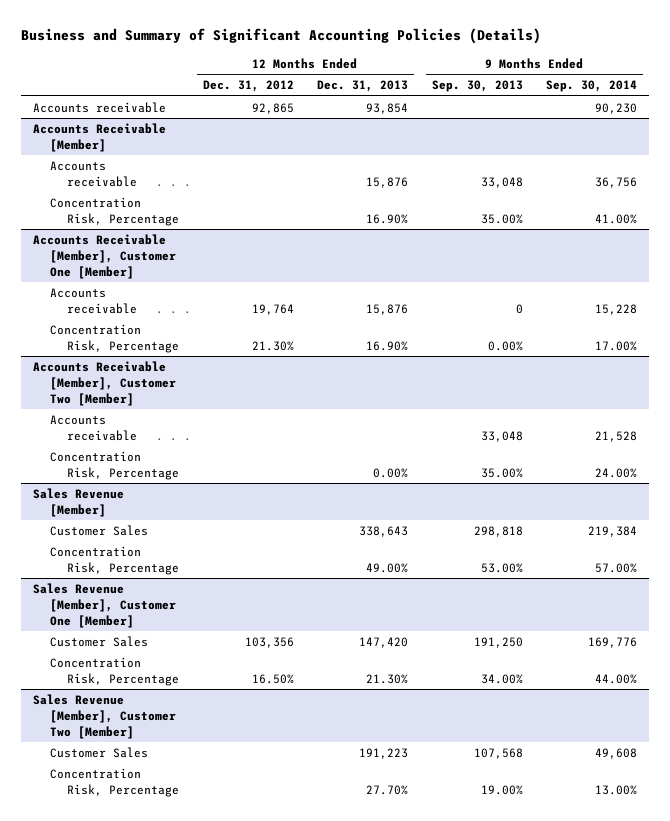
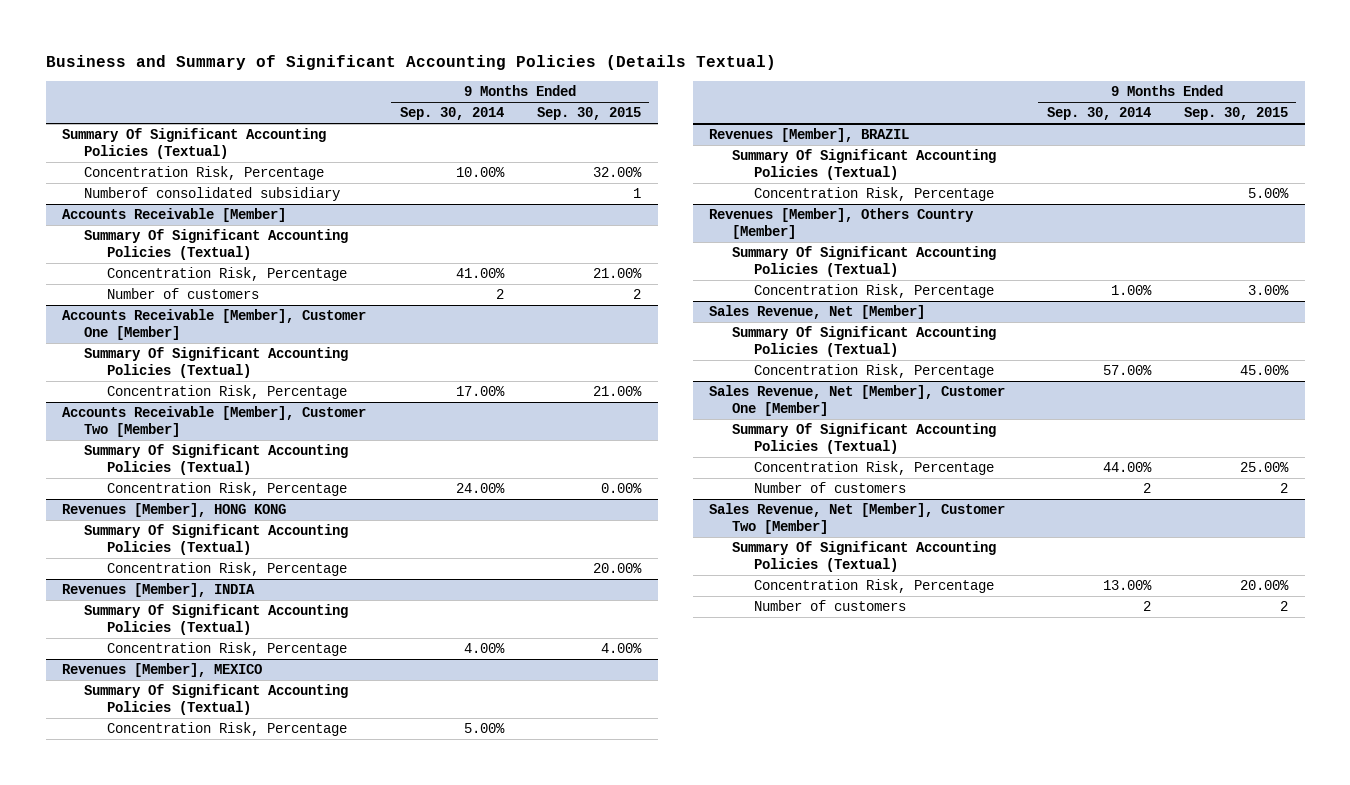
- Business and Summary of Significant Accounting Policies (Details)
+ Business and Summary of Significant Accounting Policies (Details Textual)
- | 12 Months Ended Dec. 31, 2012 | 12 Months Ended Dec. 31, 2013 | 9 Months Ended Sep. 30, 2013 | 9 Months Ended Sep. 30, 2014
+ | 9 Months Ended Sep. 30, 2014 | 9 Months Ended Sep. 30, 2015
- Accounts receivable | 92,865 | 93,854 | | 90,230
+ Summary Of Significant Accounting Policies (Textual)
+ Concentration Risk, Percentage | 10.00% | 32.00%
+ Numberof consolidated subsidiary | | 1
@ Accounts Receivable [Member]
- Accounts receivable | | 15,876 | 33,048 | 36,756
+ Summary Of Significant Accounting Policies (Textual)
+ Number of customers | 2 | 2
@ Accounts Receivable [Member], Customer One [Member]
- Accounts receivable | 19,764 | 15,876 | 0 | 15,228
+ Summary Of Significant Accounting Policies (Textual)
@ Accounts Receivable [Member], Customer Two [Member]
- Accounts receivable | | | 33,048 | 21,528
+ Summary Of Significant Accounting Policies (Textual)
- Sales Revenue [Member]
- Customer Sales | | 338,643 | 298,818 | 219,384
+ Revenues [Member], HONG KONG
+ Summary Of Significant Accounting Policies (Textual)
+ Concentration Risk, Percentage | | 20.00%
+ Revenues [Member], INDIA
+ Summary Of Significant Accounting Policies (Textual)
+ Concentration Risk, Percentage | 4.00% | 4.00%
+ Revenues [Member], MEXICO
+ Summary Of Significant Accounting Policies (Textual)
+ Concentration Risk, Percentage | 5.00% |
+ Revenues [Member], BRAZIL
+ Summary Of Significant Accounting Policies (Textual)
+ Concentration Risk, Percentage | | 5.00%
+ Revenues [Member], Others Country [Member]
+ Summary Of Significant Accounting Policies (Textual)
+ Concentration Risk, Percentage | 1.00% | 3.00%
+ Sales Revenue, Net [Member]
+ Summary Of Significant Accounting Policies (Textual)
- Sales Revenue [Member], Customer One [Member]
- Customer Sales | 103,356 | 147,420 | 191,250 | 169,776
+ Sales Revenue, Net [Member], Customer One [Member]
+ Summary Of Significant Accounting Policies (Textual)
- Sales Revenue [Member], Customer Two [Member]
- Customer Sales | | 191,223 | 107,568 | 49,608
+ Number of customers | 2 | 2
+ Sales Revenue, Net [Member], Customer Two [Member]
+ Summary Of Significant Accounting Policies (Textual)
+ Number of customers | 2 | 2

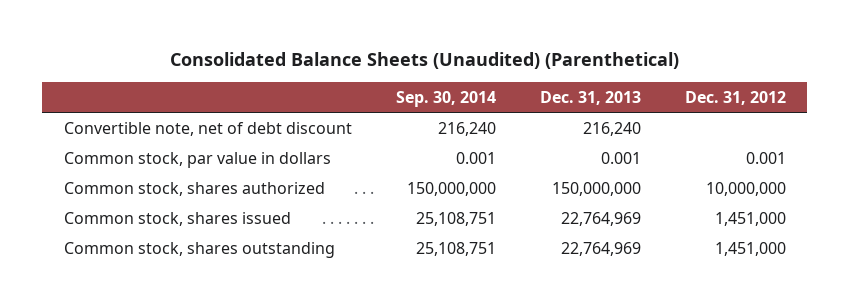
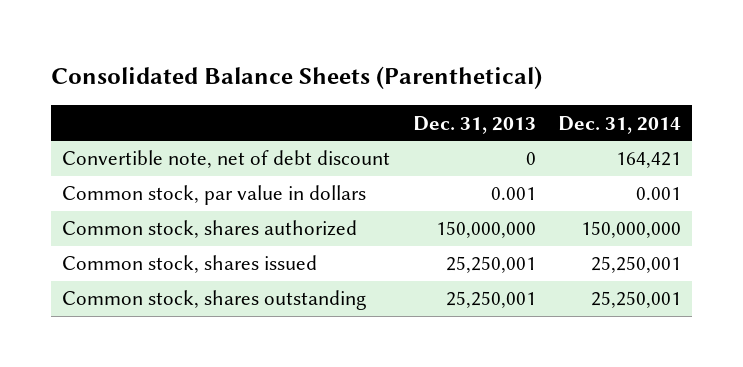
- Consolidated Balance Sheets (Unaudited) (Parenthetical)
+ Consolidated Balance Sheets (Parenthetical)
- | Sep. 30, 2014 | Dec. 31, 2013 | Dec. 31, 2012
+ | Dec. 31, 2013 | Dec. 31, 2014
- Convertible note, net of debt discount | 216,240 | 216,240 |
+ Convertible note, net of debt discount | 0 | 164,421
- Common stock, shares issued | 25,108,751 | 22,764,969 | 1,451,000
- Common stock, shares outstanding | 25,108,751 | 22,764,969 | 1,451,000
+ Common stock, shares issued | 25,250,001 | 25,250,001
+ Common stock, shares outstanding | 25,250,001 | 25,250,001

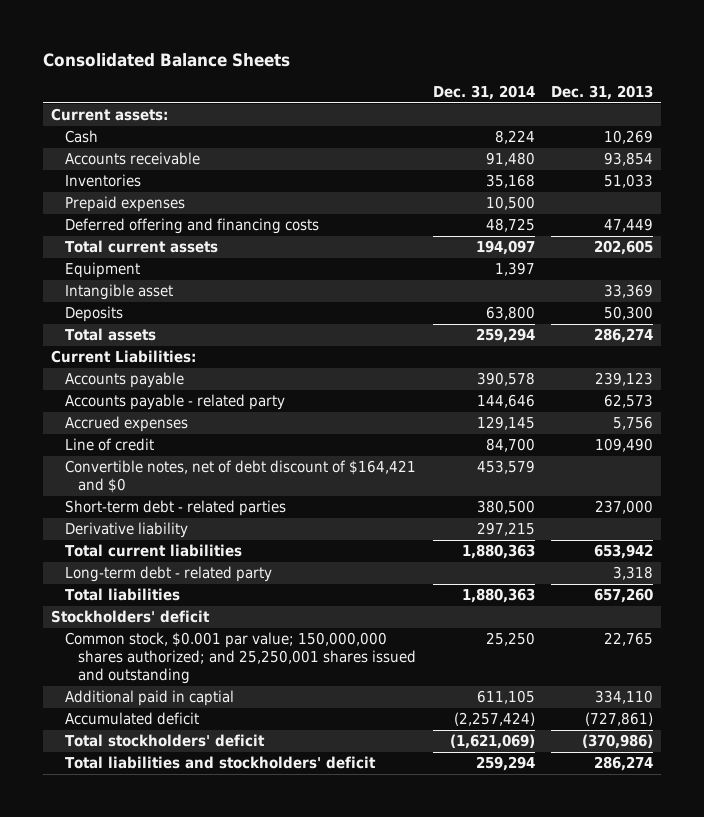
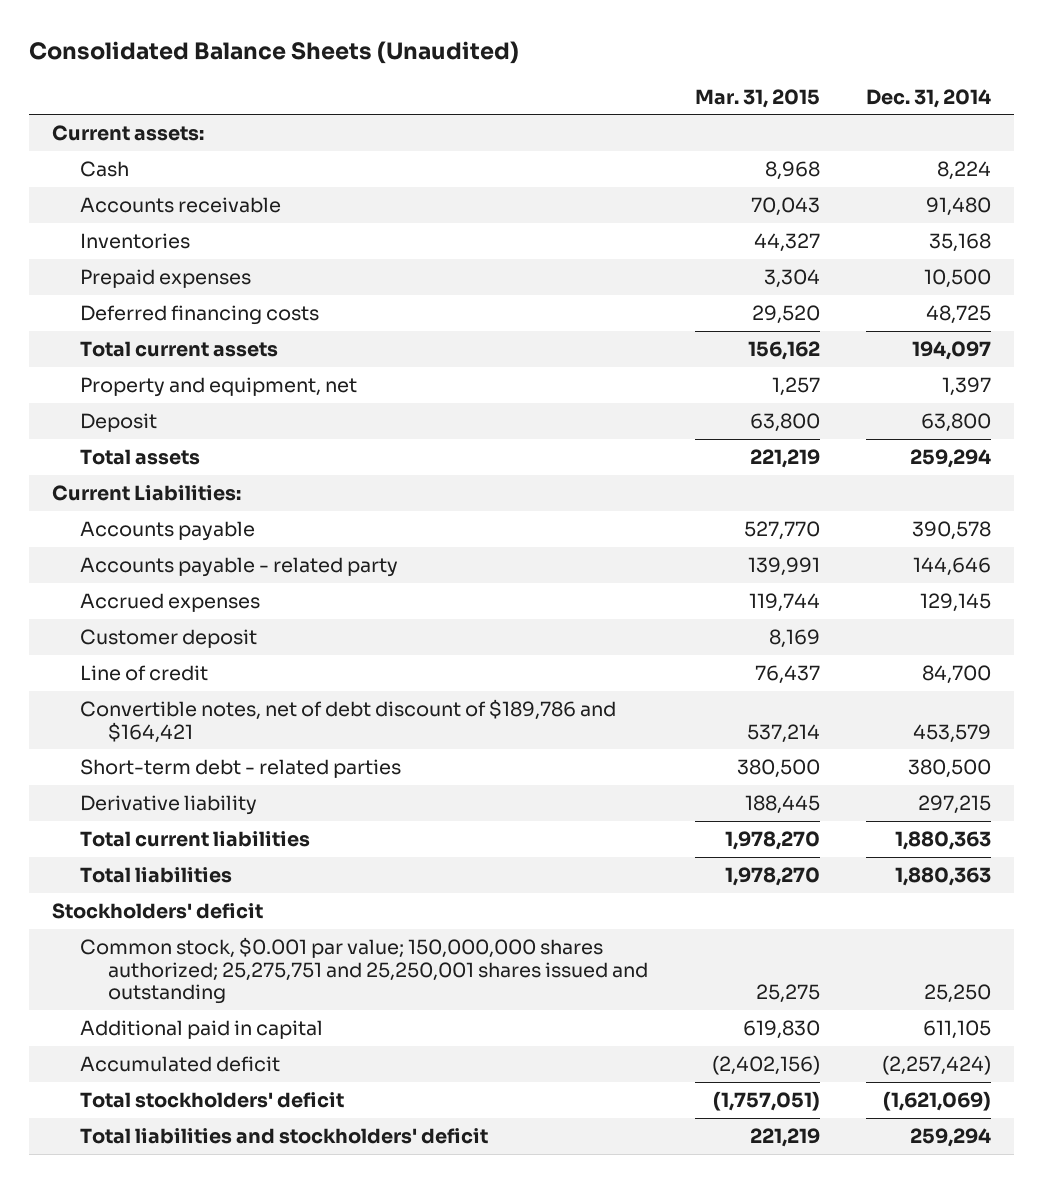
- Consolidated Balance Sheets
+ Consolidated Balance Sheets (Unaudited)
- | Dec. 31, 2014 | Dec. 31, 2013
+ | Mar. 31, 2015 | Dec. 31, 2014
- Deferred offering and financing costs | 48,725 | 47,449
+ Deferred financing costs | 29,520 | 48,725
- Equipment | 1,397 |
- Intangible asset | | 33,369
- Deposits | 63,800 | 50,300
+ Property and equipment, net | 1,257 | 1,397
+ Deposit | 63,800 | 63,800
+ Customer deposit | 8,169 |
- Convertible notes, net of debt discount of $164,421 and $0 | 453,579 |
+ Convertible notes, net of debt discount of $189,786 and $164,421 | 537,214 | 453,579
- Long-term debt - related party | | 3,318
- Common stock, $0.001 par value; 150,000,000 shares authorized; and 25,250,001 shares issued and outstanding | 25,250 | 22,765
- Additional paid in captial | 611,105 | 334,110
+ Common stock, $0.001 par value; 150,000,000 shares authorized; 25,275,751 and 25,250,001 shares issued and outstanding | 25,275 | 25,250
+ Additional paid in capital | 619,830 | 611,105

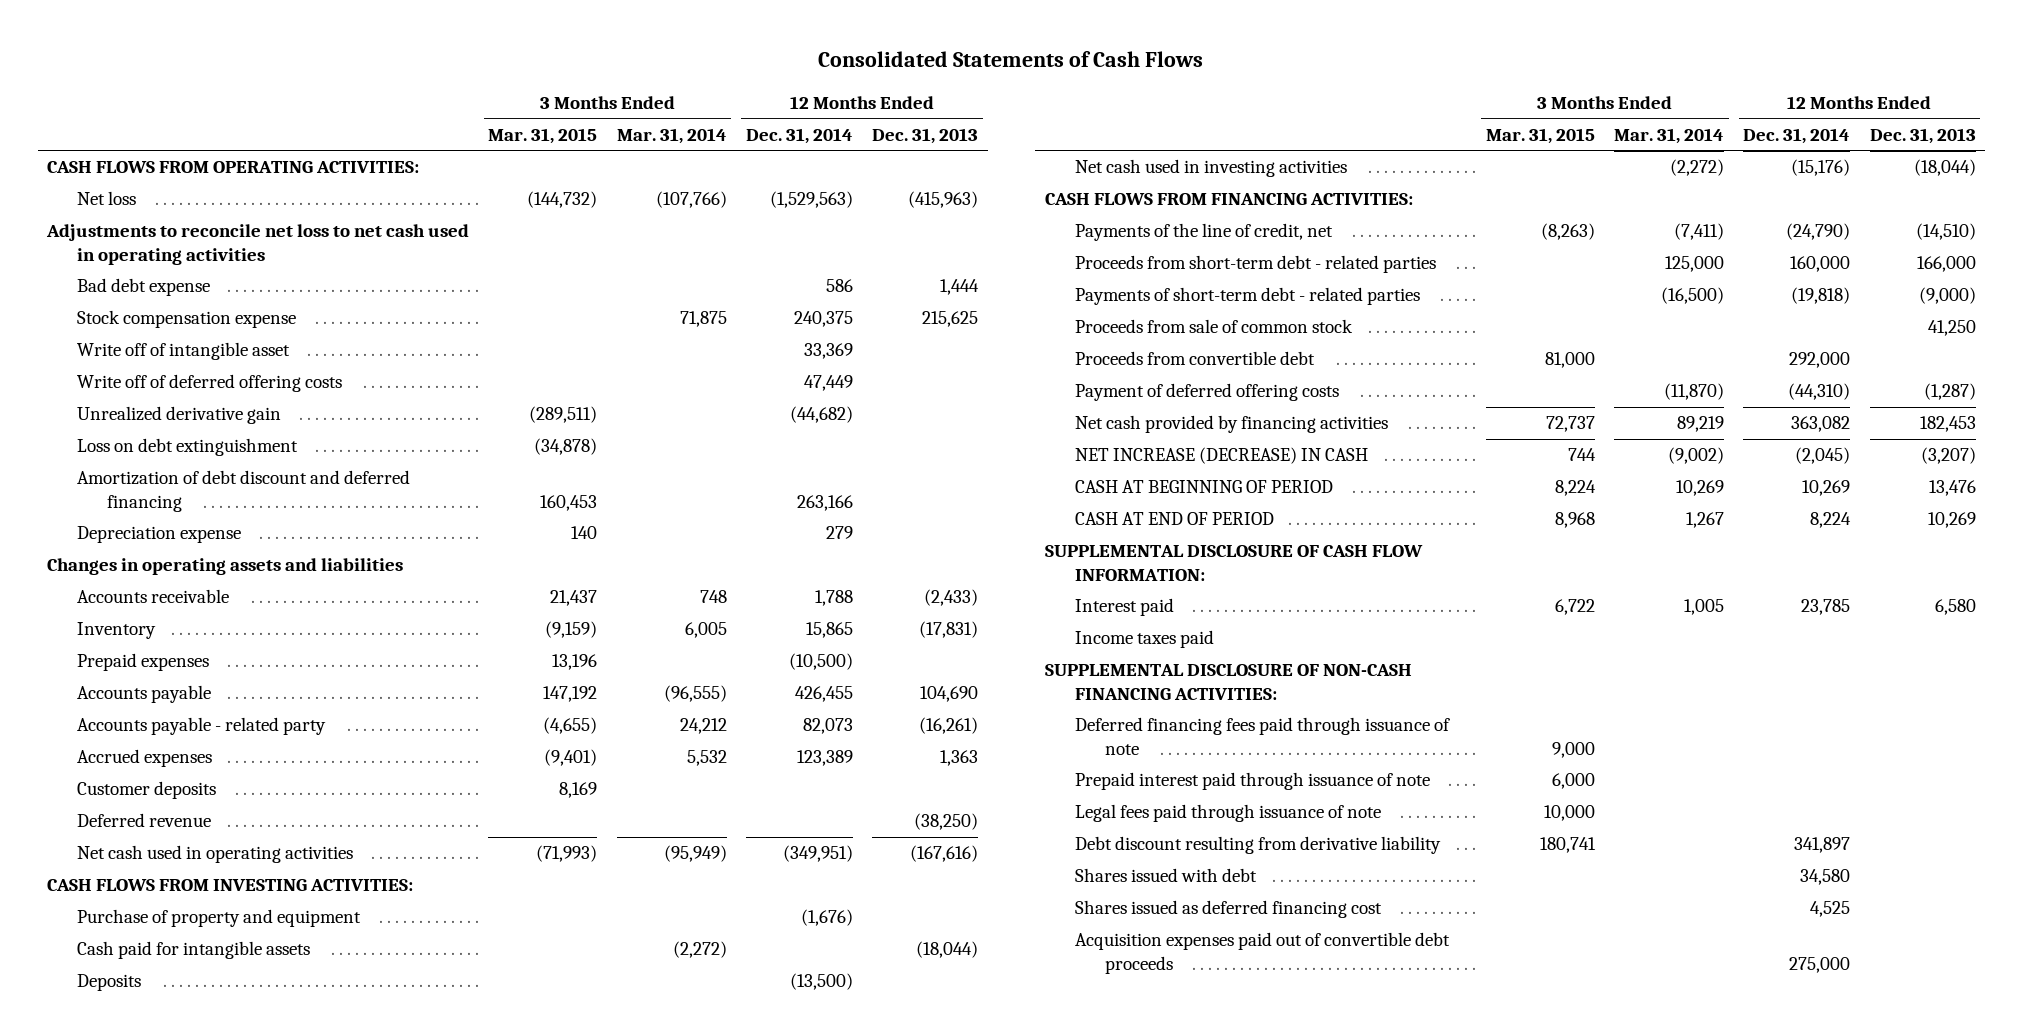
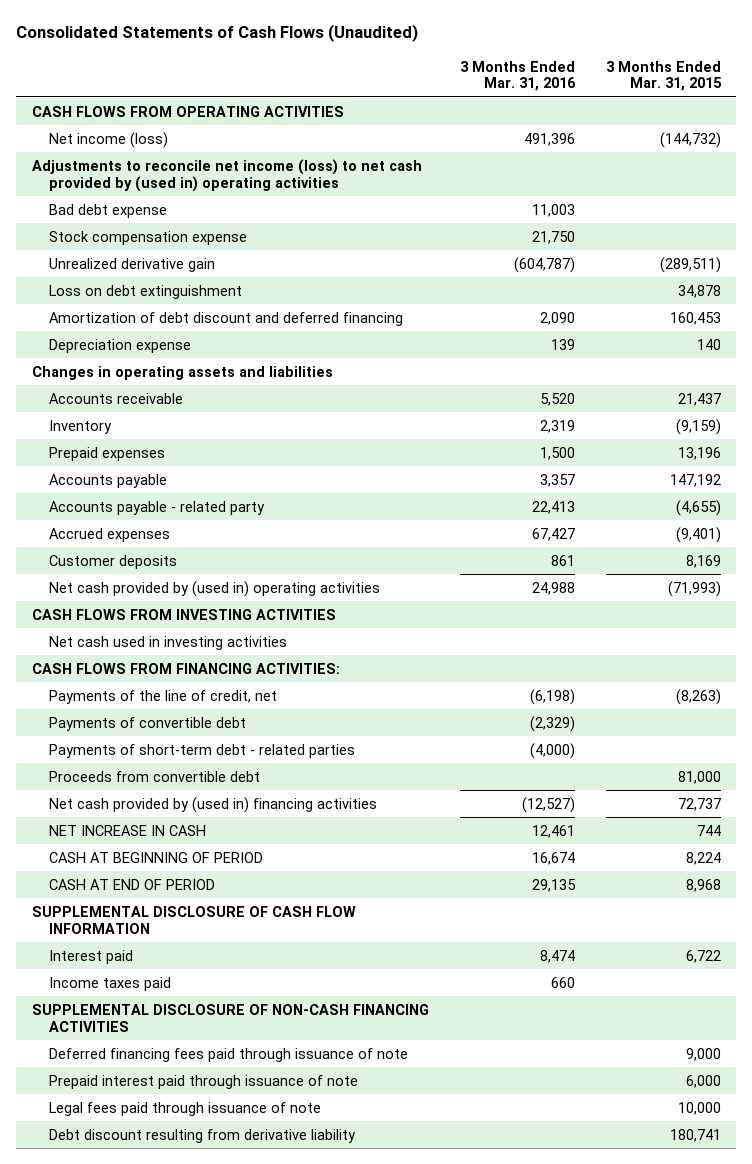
- Consolidated Statements of Cash Flows
+ Consolidated Statements of Cash Flows (Unaudited)
- | 3 Months Ended Mar. 31, 2015 | 3 Months Ended Mar. 31, 2014 | 12 Months Ended Dec. 31, 2014 | 12 Months Ended Dec. 31, 2013
+ | 3 Months Ended Mar. 31, 2016 | 3 Months Ended Mar. 31, 2015
- CASH FLOWS FROM OPERATING ACTIVITIES:
- Net loss | (144,732) | (107,766) | (1,529,563) | (415,963)
- Adjustments to reconcile net loss to net cash used in operating activities
+ CASH FLOWS FROM OPERATING ACTIVITIES
+ Net income (loss) | 491,396 | (144,732)
+ Adjustments to reconcile net income (loss) to net cash provided by (used in) operating activities
- Write off of intangible asset | | | 33,369 |
- Write off of deferred offering costs | | | 47,449 |
- Loss on debt extinguishment | (34,878) | | |
+ Loss on debt extinguishment | | 34,878
- Deferred revenue | | | | (38,250)
- Net cash used in operating activities | (71,993) | (95,949) | (349,951) | (167,616)
- CASH FLOWS FROM INVESTING ACTIVITIES:
- Purchase of property and equipment | | | (1,676) |
- Cash paid for intangible assets | | (2,272) | | (18,044)
- Deposits | | | (13,500) |
+ Net cash provided by (used in) operating activities | 24,988 | (71,993)
+ CASH FLOWS FROM INVESTING ACTIVITIES
- Proceeds from short-term debt - related parties | | 125,000 | 160,000 | 166,000
+ Payments of convertible debt | (2,329) |
- Proceeds from sale of common stock | | | | 41,250
- Payment of deferred offering costs | | (11,870) | (44,310) | (1,287)
- Net cash provided by financing activities | 72,737 | 89,219 | 363,082 | 182,453
- NET INCREASE (DECREASE) IN CASH | 744 | (9,002) | (2,045) | (3,207)
+ Net cash provided by (used in) financing activities | (12,527) | 72,737
+ NET INCREASE IN CASH | 12,461 | 744
- SUPPLEMENTAL DISCLOSURE OF CASH FLOW INFORMATION:
+ SUPPLEMENTAL DISCLOSURE OF CASH FLOW INFORMATION
- SUPPLEMENTAL DISCLOSURE OF NON-CASH FINANCING ACTIVITIES:
+ SUPPLEMENTAL DISCLOSURE OF NON-CASH FINANCING ACTIVITIES
- Shares issued with debt | | | 34,580 |
- Shares issued as deferred financing cost | | | 4,525 |
- Acquisition expenses paid out of convertible debt proceeds | | | 275,000 |

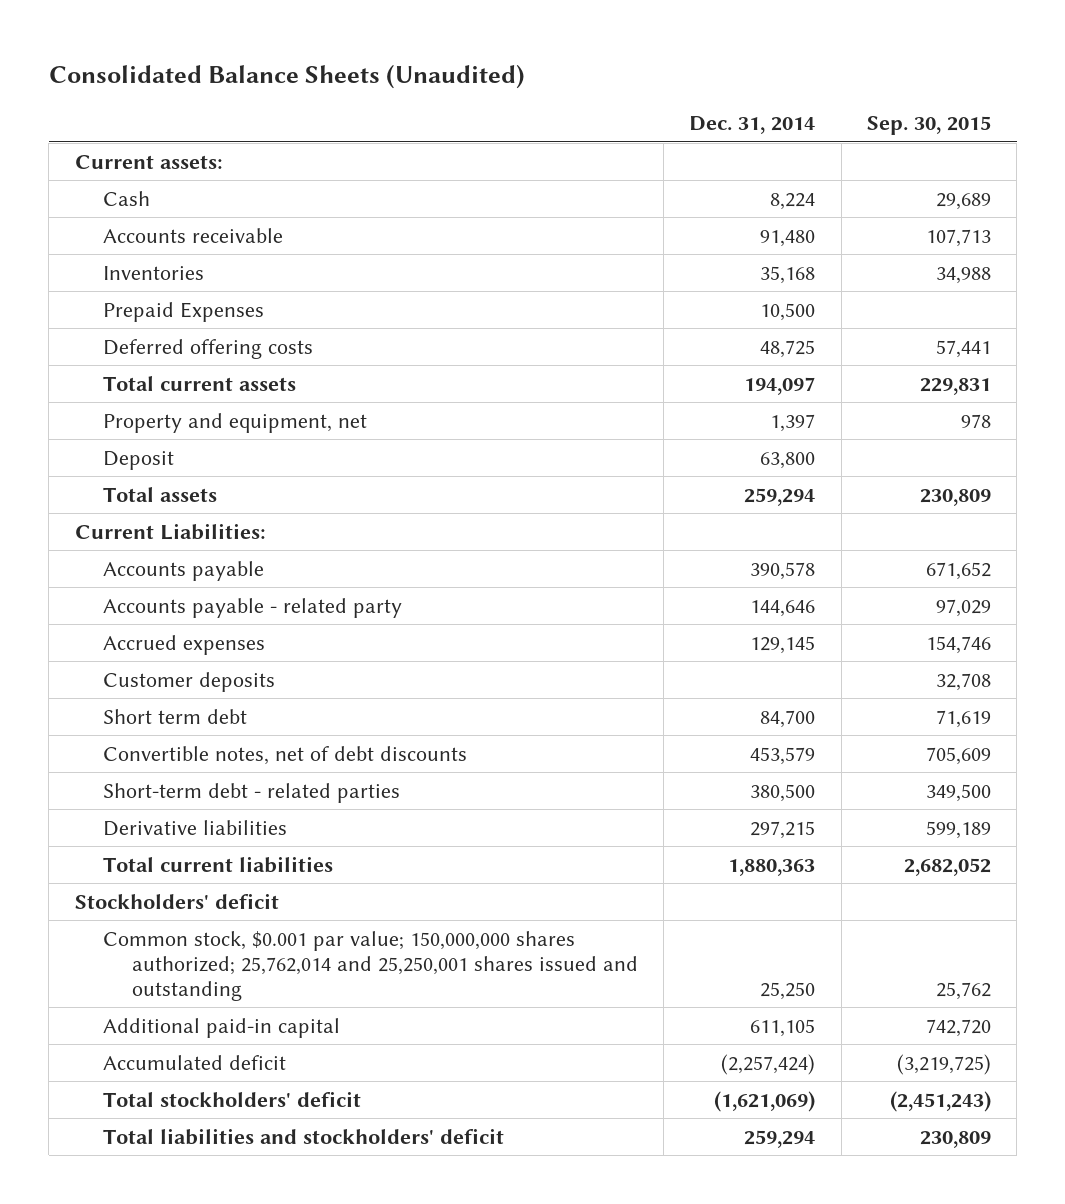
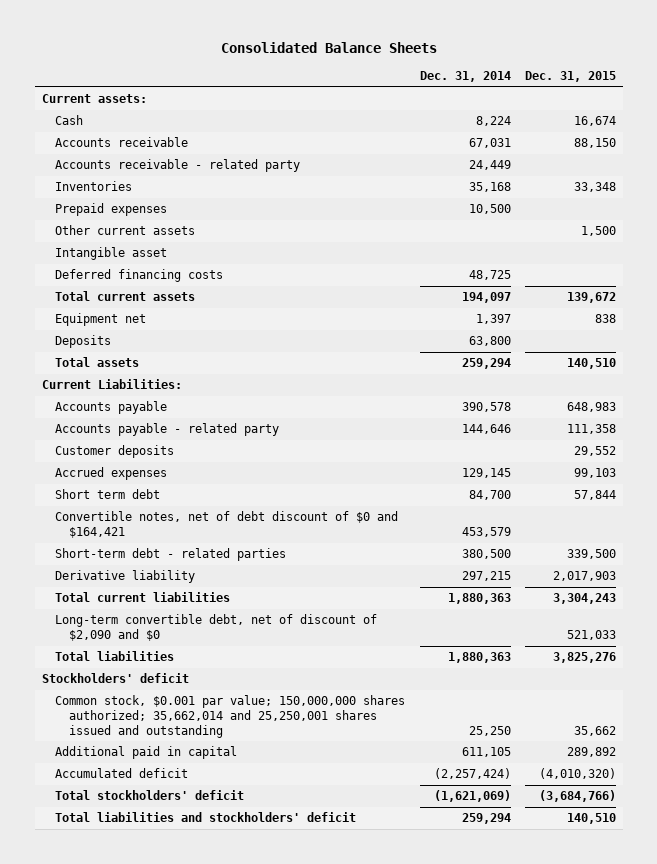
- Consolidated Balance Sheets (Unaudited)
+ Consolidated Balance Sheets
- | Dec. 31, 2014 | Sep. 30, 2015
+ | Dec. 31, 2014 | Dec. 31, 2015
- Accounts receivable | 91,480 | 107,713
+ Accounts receivable | 67,031 | 88,150
+ Accounts receivable - related party | 24,449 |
- Prepaid Expenses | 10,500 |
- Deferred offering costs | 48,725 | 57,441
+ Prepaid expenses | 10,500 |
+ Other current assets | | 1,500
+ Intangible asset
+ Deferred financing costs | 48,725 |
- Property and equipment, net | 1,397 | 978
- Deposit | 63,800 |
+ Equipment net | 1,397 | 838
+ Deposits | 63,800 |
moved down: Accrued expenses | 129,145 | 99,103
- Convertible notes, net of debt discounts | 453,579 | 705,609
+ Convertible notes, net of debt discount of $0 and $164,421 | 453,579 |
- Derivative liabilities | 297,215 | 599,189
+ Derivative liability | 297,215 | 2,017,903
+ Long-term convertible debt, net of discount of $2,090 and $0 | | 521,033
+ Total liabilities | 1,880,363 | 3,825,276
- Common stock, $0.001 par value; 150,000,000 shares authorized; 25,762,014 and 25,250,001 shares issued and outstanding | 25,250 | 25,762
- Additional paid-in capital | 611,105 | 742,720
+ Common stock, $0.001 par value; 150,000,000 shares authorized; 35,662,014 and 25,250,001 shares issued and outstanding | 25,250 | 35,662
+ Additional paid in capital | 611,105 | 289,892

